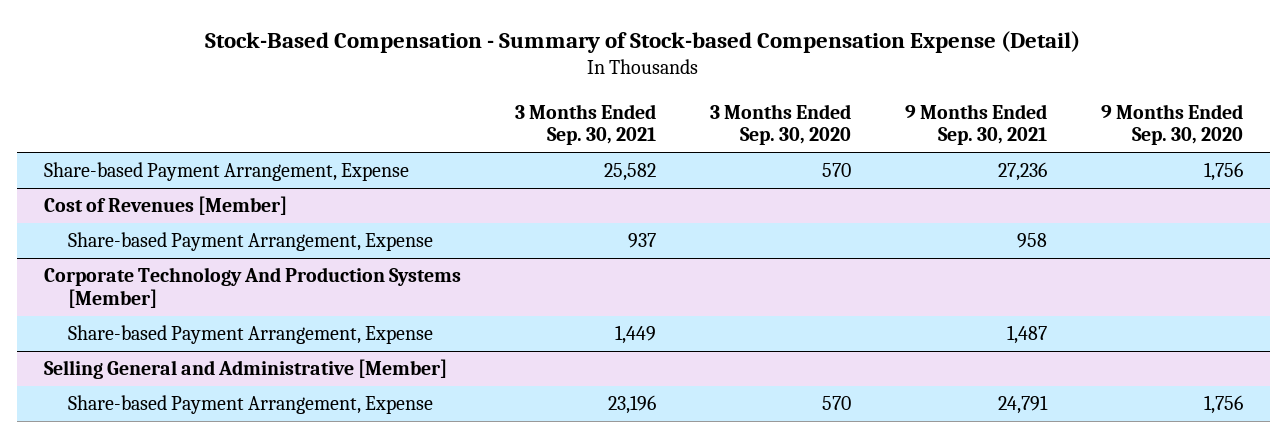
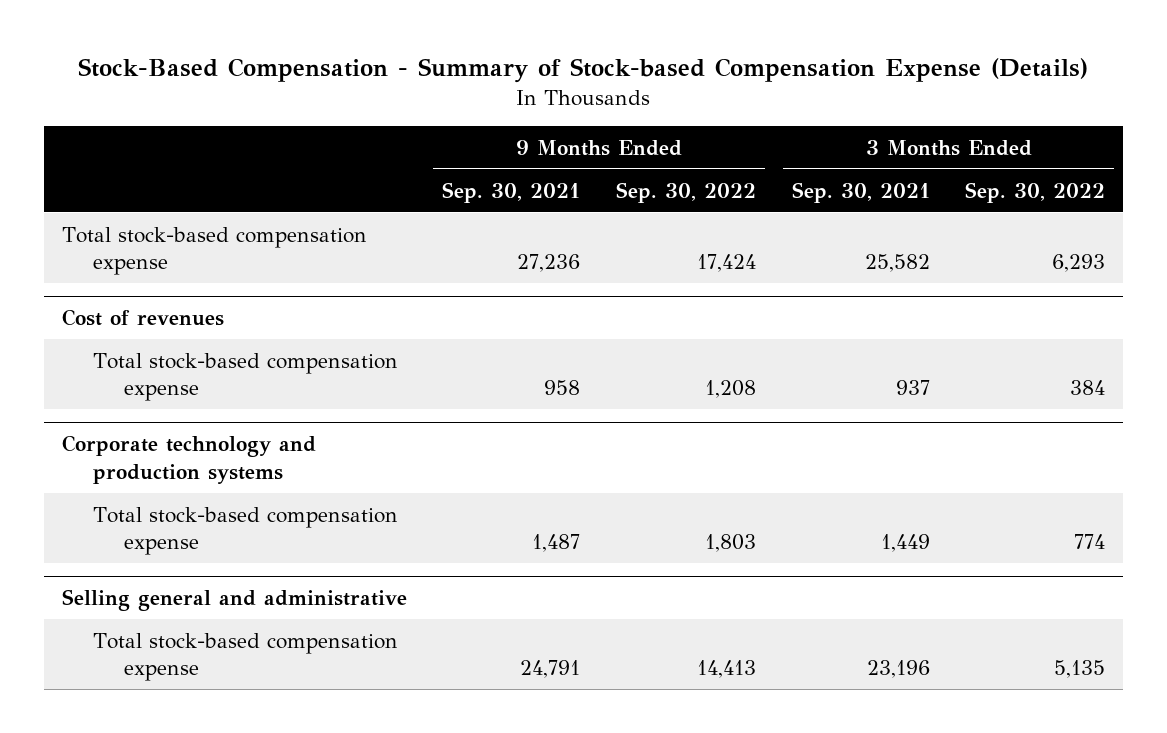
- Stock-Based Compensation - Summary of Stock-based Compensation Expense (Detail)
+ Stock-Based Compensation - Summary of Stock-based Compensation Expense (Details)
- | 3 Months Ended Sep. 30, 2021 | 3 Months Ended Sep. 30, 2020 | 9 Months Ended Sep. 30, 2021 | 9 Months Ended Sep. 30, 2020
+ | 9 Months Ended Sep. 30, 2021 | 9 Months Ended Sep. 30, 2022 | 3 Months Ended Sep. 30, 2021 | 3 Months Ended Sep. 30, 2022
- Share-based Payment Arrangement, Expense | 25,582 | 570 | 27,236 | 1,756
- Cost of Revenues [Member]
- Share-based Payment Arrangement, Expense | 937 | | 958 |
- Corporate Technology And Production Systems [Member]
- Share-based Payment Arrangement, Expense | 1,449 | | 1,487 |
- Selling General and Administrative [Member]
- Share-based Payment Arrangement, Expense | 23,196 | 570 | 24,791 | 1,756
+ Total stock-based compensation expense | 27,236 | 17,424 | 25,582 | 6,293
+ Cost of revenues
+ Total stock-based compensation expense | 958 | 1,208 | 937 | 384
+ Corporate technology and production systems
+ Total stock-based compensation expense | 1,487 | 1,803 | 1,449 | 774
+ Selling general and administrative
+ Total stock-based compensation expense | 24,791 | 14,413 | 23,196 | 5,135

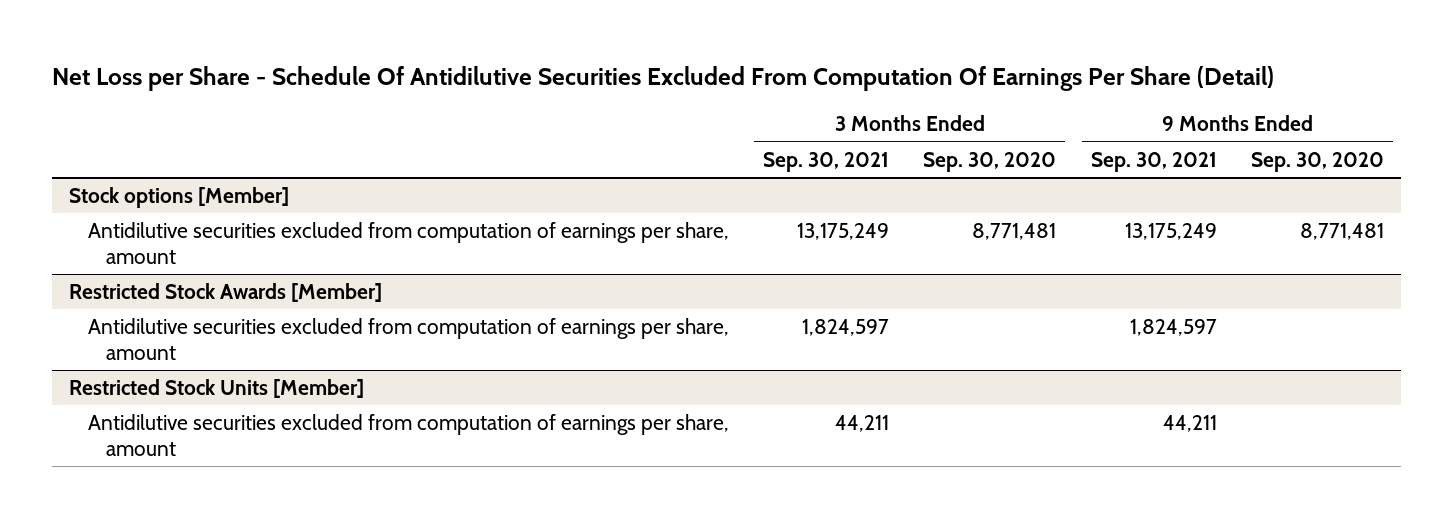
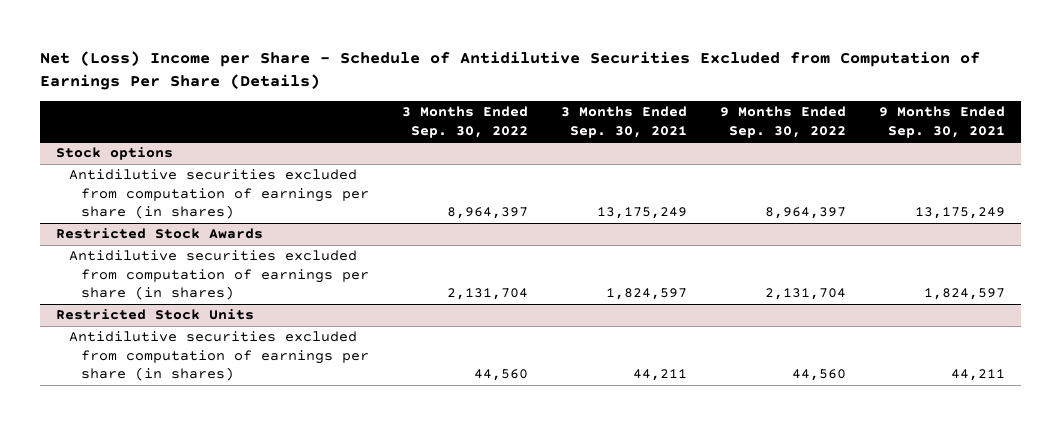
- Net Loss per Share - Schedule Of Antidilutive Securities Excluded From Computation Of Earnings Per Share (Detail)
+ Net (Loss) Income per Share - Schedule of Antidilutive Securities Excluded from Computation of Earnings Per Share (Details)
- | 3 Months Ended Sep. 30, 2021 | 3 Months Ended Sep. 30, 2020 | 9 Months Ended Sep. 30, 2021 | 9 Months Ended Sep. 30, 2020
+ | 3 Months Ended Sep. 30, 2022 | 3 Months Ended Sep. 30, 2021 | 9 Months Ended Sep. 30, 2022 | 9 Months Ended Sep. 30, 2021
- Stock options [Member]
- Antidilutive securities excluded from computation of earnings per share, amount | 13,175,249 | 8,771,481 | 13,175,249 | 8,771,481
- Restricted Stock Awards [Member]
- Antidilutive securities excluded from computation of earnings per share, amount | 1,824,597 | | 1,824,597 |
- Restricted Stock Units [Member]
- Antidilutive securities excluded from computation of earnings per share, amount | 44,211 | | 44,211 |
+ Stock options
+ Antidilutive securities excluded from computation of earnings per share (in shares) | 8,964,397 | 13,175,249 | 8,964,397 | 13,175,249
+ Restricted Stock Awards
+ Antidilutive securities excluded from computation of earnings per share (in shares) | 2,131,704 | 1,824,597 | 2,131,704 | 1,824,597
+ Restricted Stock Units
+ Antidilutive securities excluded from computation of earnings per share (in shares) | 44,560 | 44,211 | 44,560 | 44,211

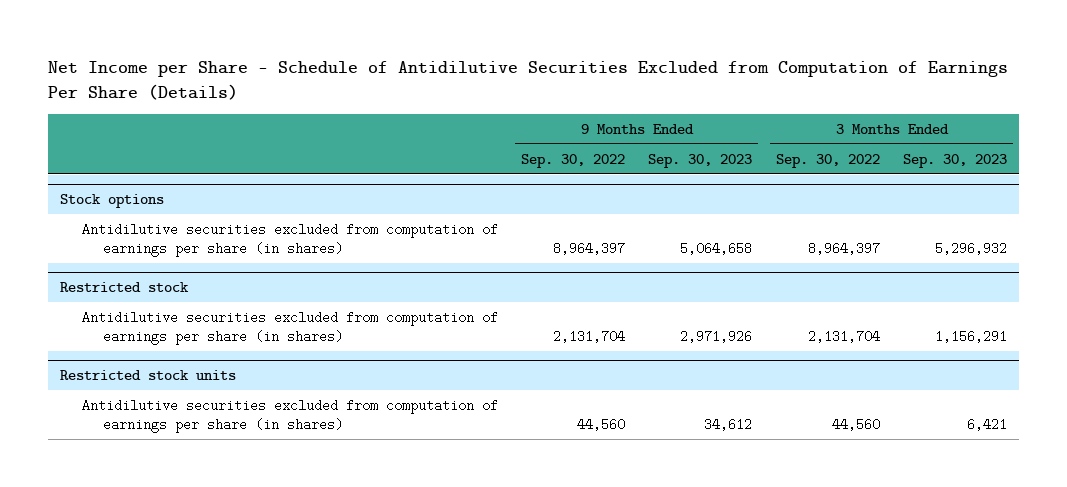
- Net (Loss) Income per Share - Schedule of Antidilutive Securities Excluded from Computation of Earnings Per Share (Details)
+ Net Income per Share - Schedule of Antidilutive Securities Excluded from Computation of Earnings Per Share (Details)
- | 3 Months Ended Sep. 30, 2022 | 3 Months Ended Sep. 30, 2021 | 9 Months Ended Sep. 30, 2022 | 9 Months Ended Sep. 30, 2021
+ | 9 Months Ended Sep. 30, 2022 | 9 Months Ended Sep. 30, 2023 | 3 Months Ended Sep. 30, 2022 | 3 Months Ended Sep. 30, 2023
- Restricted Stock Awards
+ Restricted stock
- Restricted Stock Units
+ Restricted stock units

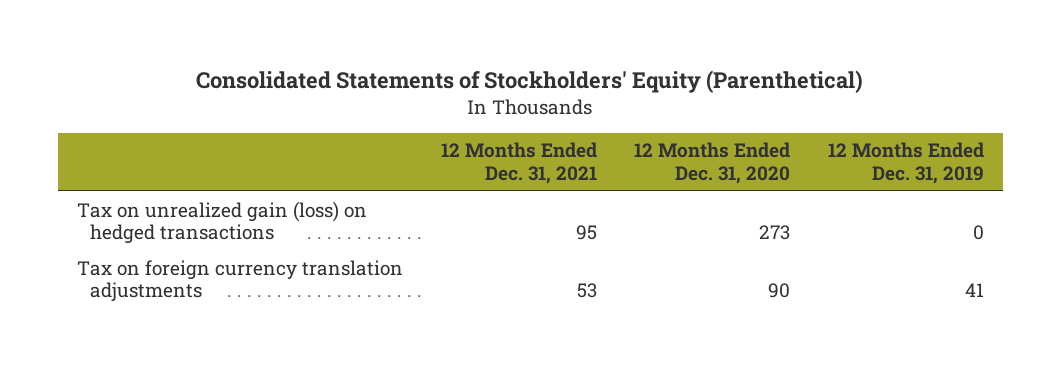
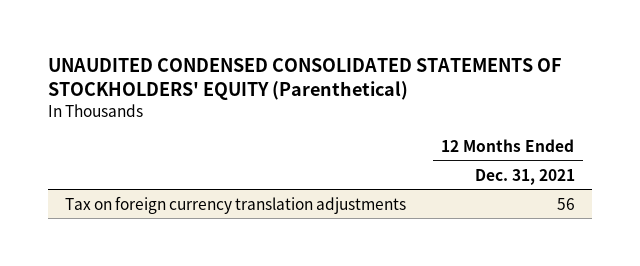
- Consolidated Statements of Stockholders' Equity (Parenthetical)
+ UNAUDITED CONDENSED CONSOLIDATED STATEMENTS OF STOCKHOLDERS' EQUITY (Parenthetical)
- | 12 Months Ended Dec. 31, 2021 | 12 Months Ended Dec. 31, 2020 | 12 Months Ended Dec. 31, 2019
+ | 12 Months Ended Dec. 31, 2021
- Tax on unrealized gain (loss) on hedged transactions | 95 | 273 | 0
- Tax on foreign currency translation adjustments | 53 | 90 | 41
+ Tax on foreign currency translation adjustments | 56

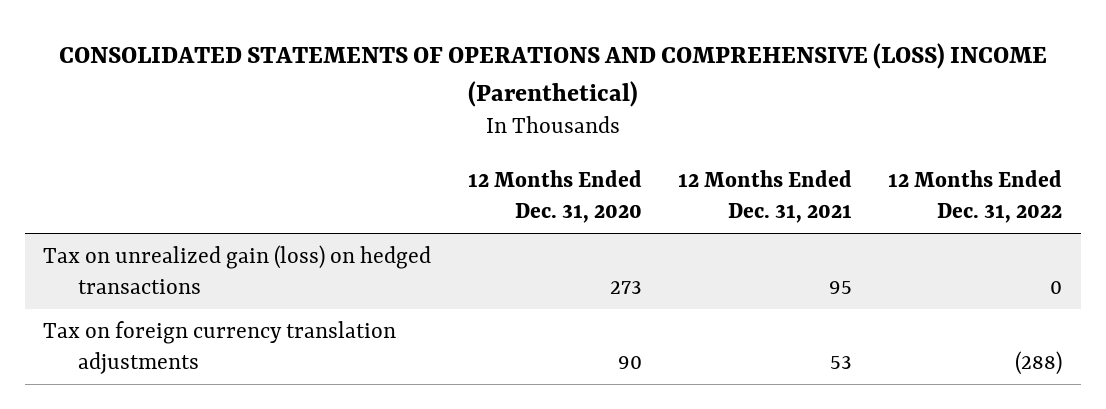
- UNAUDITED CONDENSED CONSOLIDATED STATEMENTS OF STOCKHOLDERS' EQUITY (Parenthetical)
+ CONSOLIDATED STATEMENTS OF OPERATIONS AND COMPREHENSIVE (LOSS) INCOME (Parenthetical)
- | 12 Months Ended Dec. 31, 2021
+ | 12 Months Ended Dec. 31, 2020 | 12 Months Ended Dec. 31, 2021 | 12 Months Ended Dec. 31, 2022
- Tax on foreign currency translation adjustments | 56
+ Tax on unrealized gain (loss) on hedged transactions | 273 | 95 | 0
+ Tax on foreign currency translation adjustments | 90 | 53 | (288)

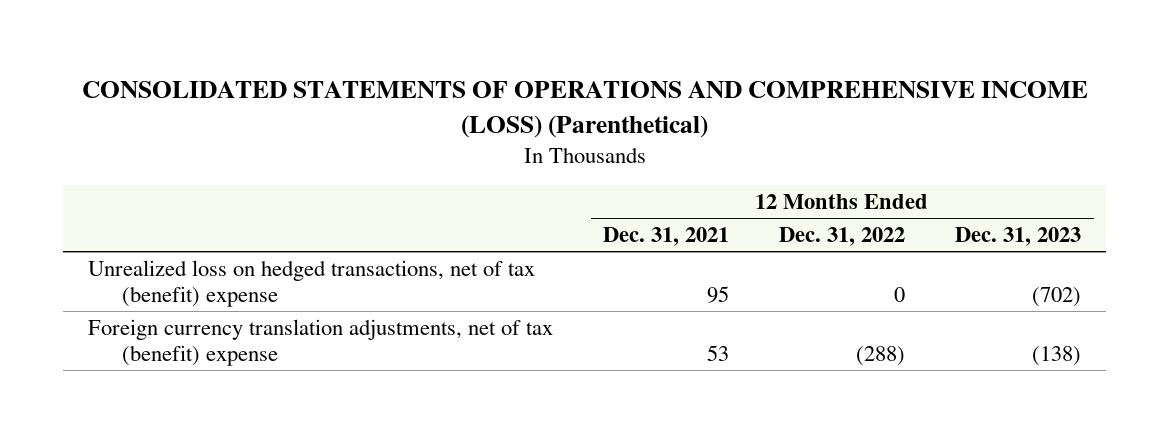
- CONSOLIDATED STATEMENTS OF OPERATIONS AND COMPREHENSIVE (LOSS) INCOME (Parenthetical)
+ CONSOLIDATED STATEMENTS OF OPERATIONS AND COMPREHENSIVE INCOME (LOSS) (Parenthetical)
- | 12 Months Ended Dec. 31, 2020 | 12 Months Ended Dec. 31, 2021 | 12 Months Ended Dec. 31, 2022
+ | 12 Months Ended Dec. 31, 2021 | 12 Months Ended Dec. 31, 2022 | 12 Months Ended Dec. 31, 2023
- Tax on unrealized gain (loss) on hedged transactions | 273 | 95 | 0
- Tax on foreign currency translation adjustments | 90 | 53 | (288)
+ Unrealized loss on hedged transactions, net of tax (benefit) expense | 95 | 0 | (702)
+ Foreign currency translation adjustments, net of tax (benefit) expense | 53 | (288) | (138)

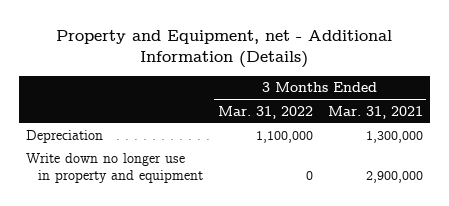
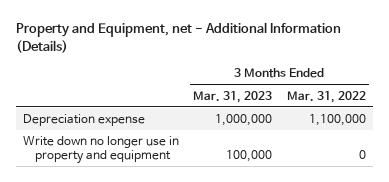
- | 3 Months Ended Mar. 31, 2022 | 3 Months Ended Mar. 31, 2021
+ | 3 Months Ended Mar. 31, 2023 | 3 Months Ended Mar. 31, 2022
- Depreciation | 1,100,000 | 1,300,000
+ Depreciation expense | 1,000,000 | 1,100,000

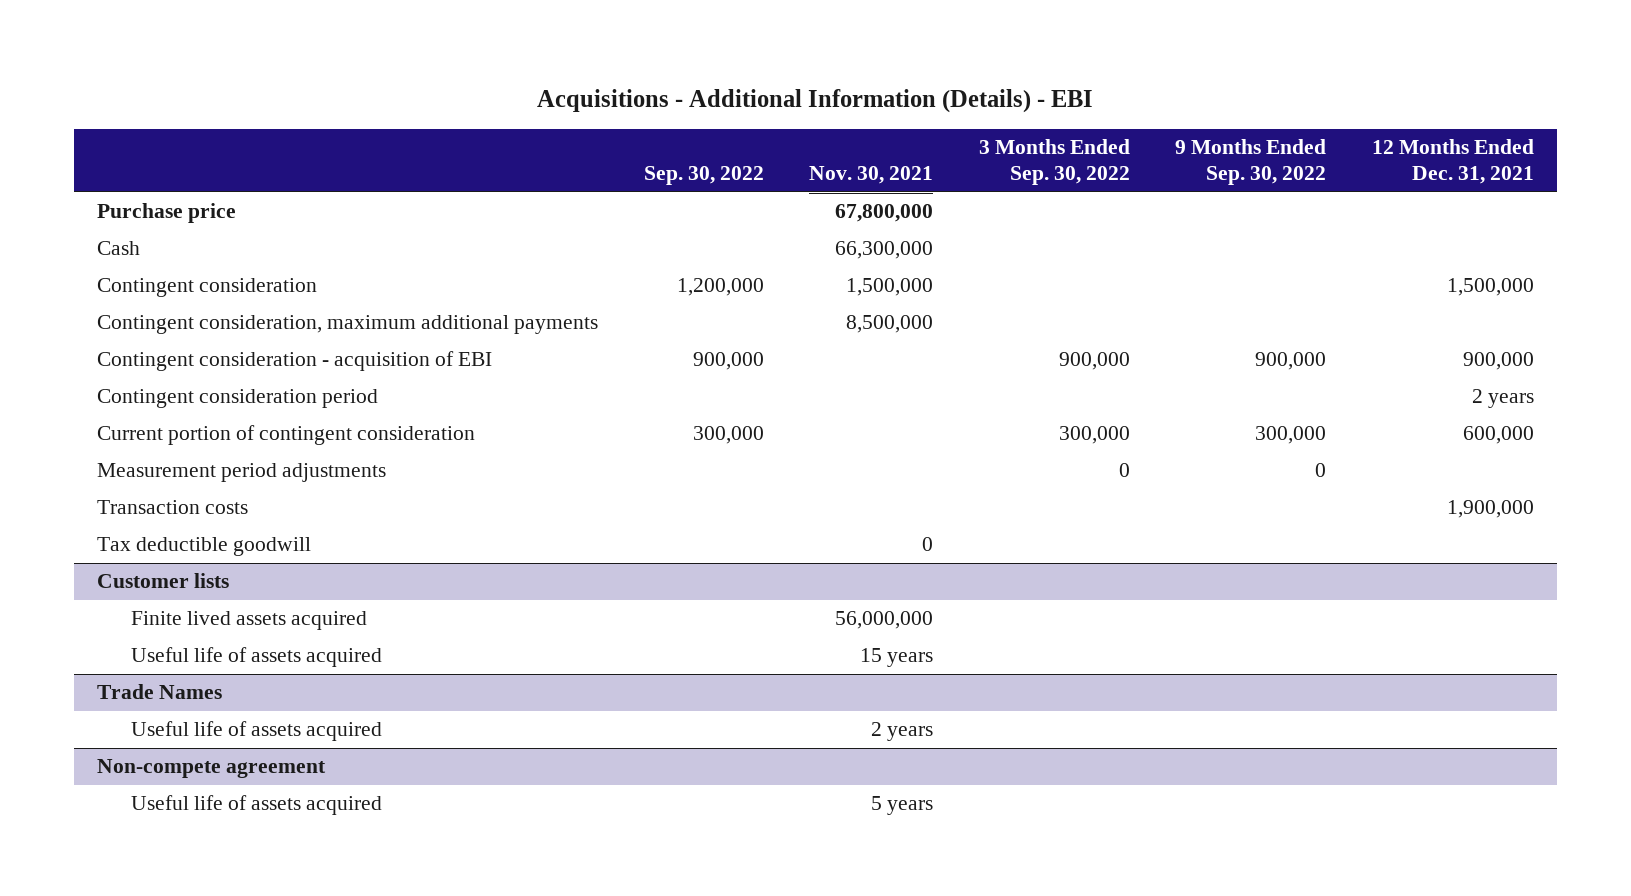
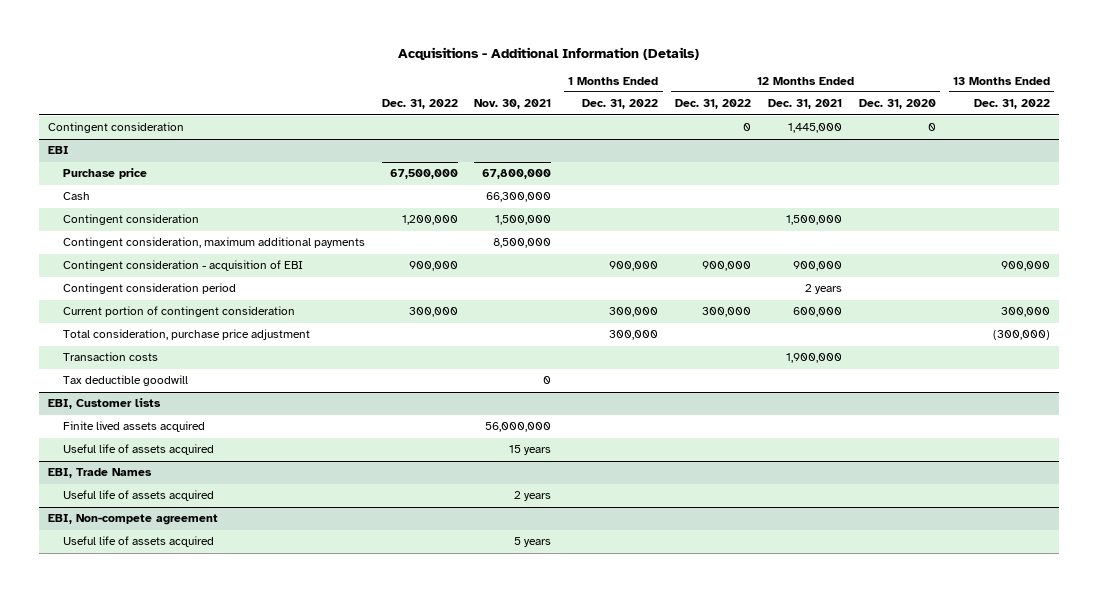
- Acquisitions - Additional Information (Details) - EBI
+ Acquisitions - Additional Information (Details)
- | Sep. 30, 2022 | Nov. 30, 2021 | 3 Months Ended Sep. 30, 2022 | 9 Months Ended Sep. 30, 2022 | 12 Months Ended Dec. 31, 2021
+ | Dec. 31, 2022 | Nov. 30, 2021 | 1 Months Ended Dec. 31, 2022 | 12 Months Ended Dec. 31, 2022 | 12 Months Ended Dec. 31, 2021 | 12 Months Ended Dec. 31, 2020 | 13 Months Ended Dec. 31, 2022
+ Contingent consideration | | | | 0 | 1,445,000 | 0 |
+ EBI
- Measurement period adjustments | | | 0 | 0 |
+ Total consideration, purchase price adjustment | | | 300,000 | | | | (300,000)
- Customer lists
+ EBI, Customer lists
- Trade Names
+ EBI, Trade Names
- Non-compete agreement
+ EBI, Non-compete agreement

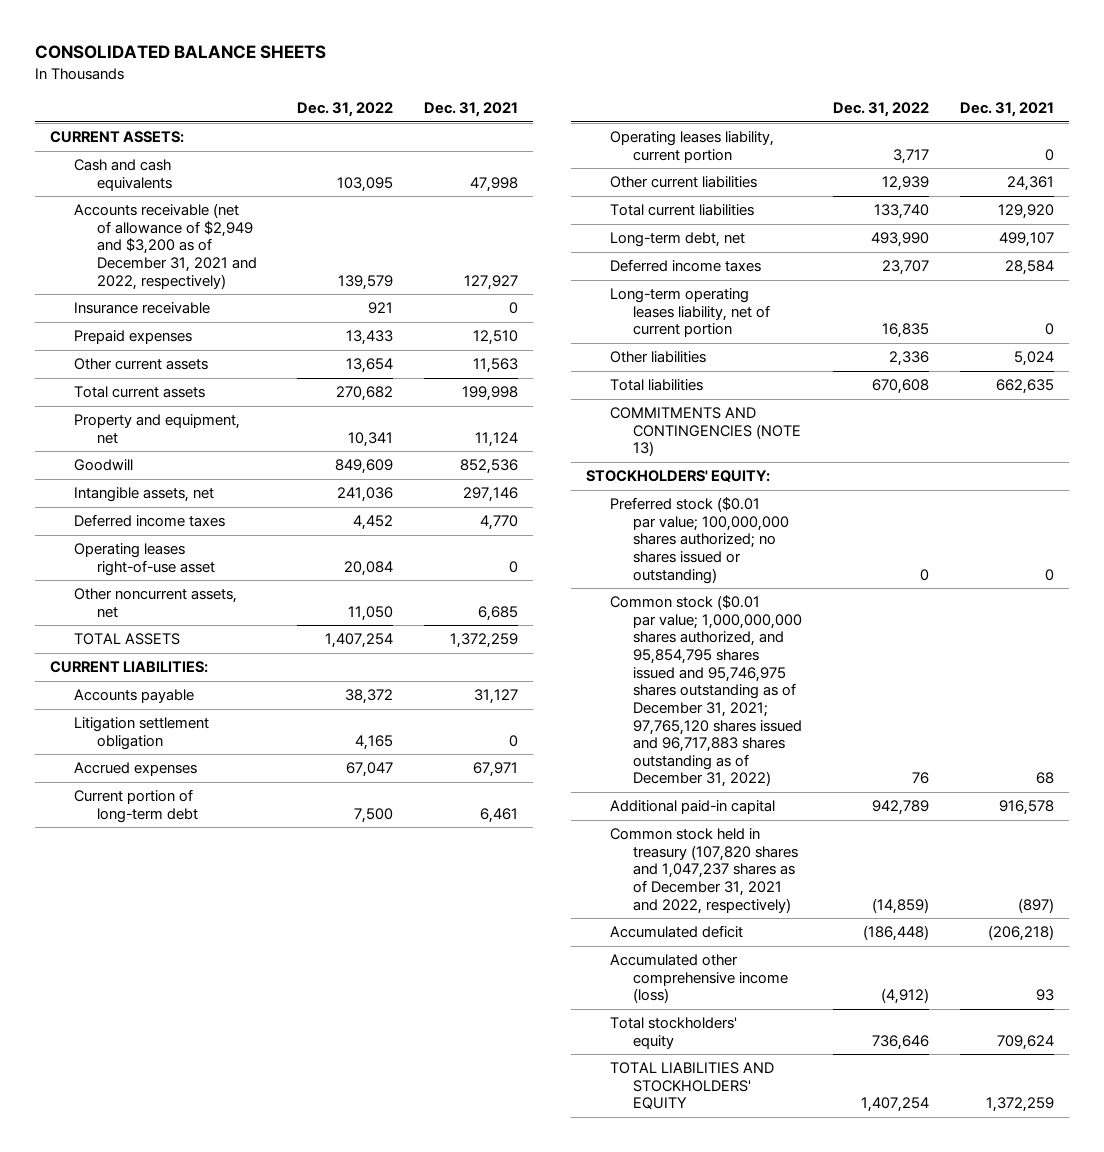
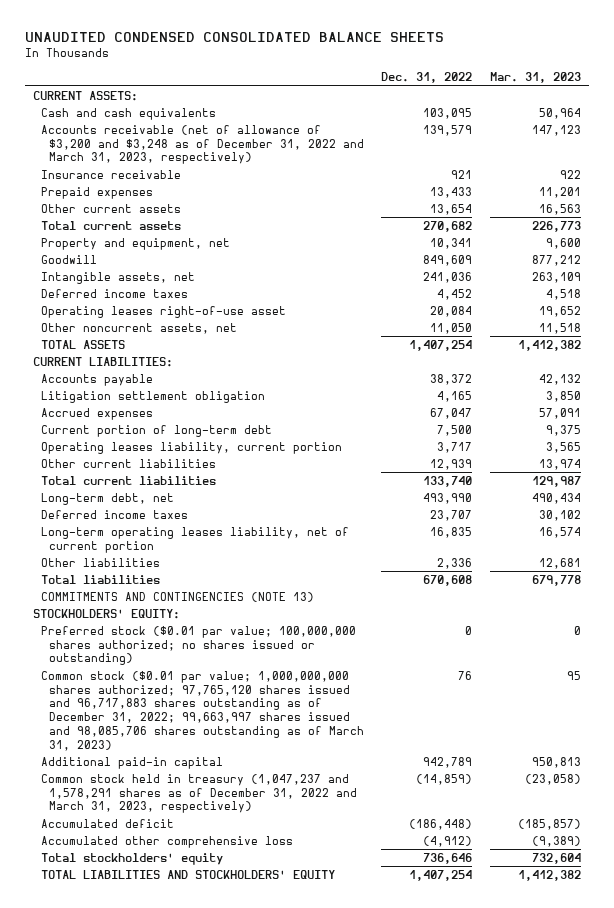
- CONSOLIDATED BALANCE SHEETS
+ UNAUDITED CONDENSED CONSOLIDATED BALANCE SHEETS
- | Dec. 31, 2022 | Dec. 31, 2021
+ | Dec. 31, 2022 | Mar. 31, 2023
- Accounts receivable (net of allowance of $2,949 and $3,200 as of December 31, 2021 and 2022, respectively) | 139,579 | 127,927
+ Accounts receivable (net of allowance of $3,200 and $3,248 as of December 31, 2022 and March 31, 2023, respectively) | 139,579 | 147,123
- Common stock ($0.01 par value; 1,000,000,000 shares authorized, and 95,854,795 shares issued and 95,746,975 shares outstanding as of December 31, 2021; 97,765,120 shares issued and 96,717,883 shares outstanding as of December 31, 2022) | 76 | 68
+ Common stock ($0.01 par value; 1,000,000,000 shares authorized; 97,765,120 shares issued and 96,717,883 shares outstanding as of December 31, 2022; 99,663,997 shares issued and 98,085,706 shares outstanding as of March 31, 2023) | 76 | 95
- Common stock held in treasury (107,820 shares and 1,047,237 shares as of December 31, 2021 and 2022, respectively) | (14,859) | (897)
+ Common stock held in treasury (1,047,237 and 1,578,291 shares as of December 31, 2022 and March 31, 2023, respectively) | (14,859) | (23,058)
- Accumulated other comprehensive income (loss) | (4,912) | 93
+ Accumulated other comprehensive loss | (4,912) | (9,389)

